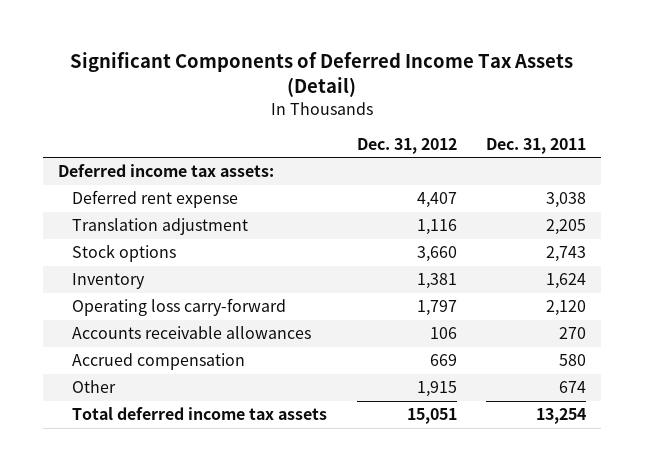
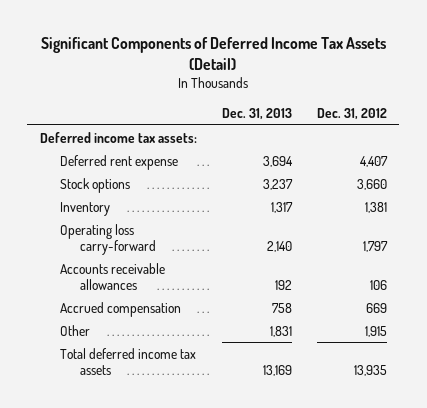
- | Dec. 31, 2012 | Dec. 31, 2011
+ | Dec. 31, 2013 | Dec. 31, 2012
- Translation adjustment | 1,116 | 2,205
- Total deferred income tax assets | 15,051 | 13,254
+ Total deferred income tax assets | 13,169 | 13,935

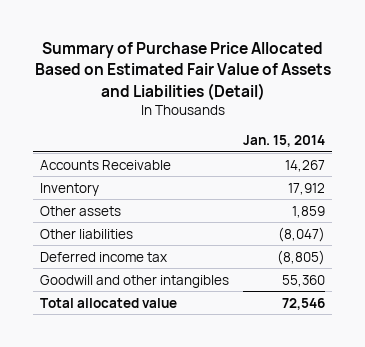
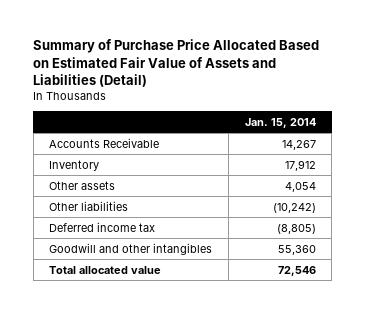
- Other assets | 1,859
- Other liabilities | (8,047)
+ Other assets | 4,054
+ Other liabilities | (10,242)

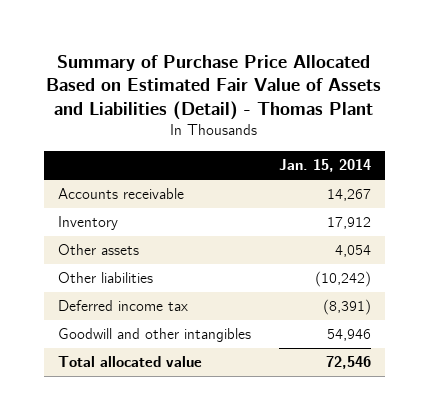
- Summary of Purchase Price Allocated Based on Estimated Fair Value of Assets and Liabilities (Detail)
+ Summary of Purchase Price Allocated Based on Estimated Fair Value of Assets and Liabilities (Detail) - Thomas Plant
- Accounts Receivable | 14,267
+ Accounts receivable | 14,267
- Deferred income tax | (8,805)
- Goodwill and other intangibles | 55,360
+ Deferred income tax | (8,391)
+ Goodwill and other intangibles | 54,946

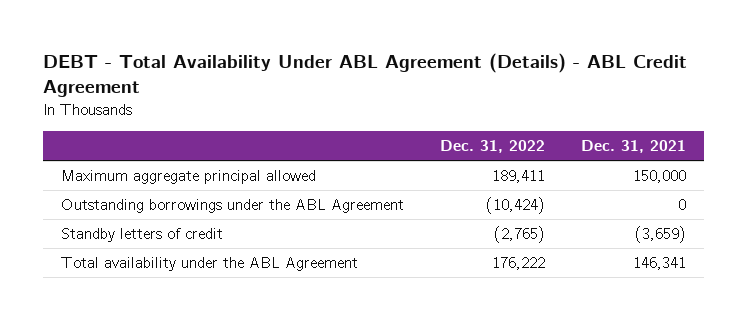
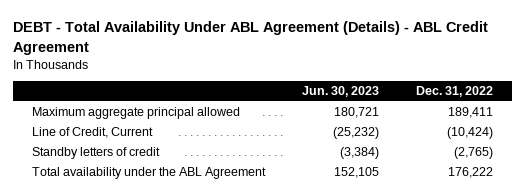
- | Dec. 31, 2022 | Dec. 31, 2021
+ | Jun. 30, 2023 | Dec. 31, 2022
- Outstanding borrowings under the ABL Agreement | (10,424) | 0
+ Line of Credit, Current | (25,232) | (10,424)

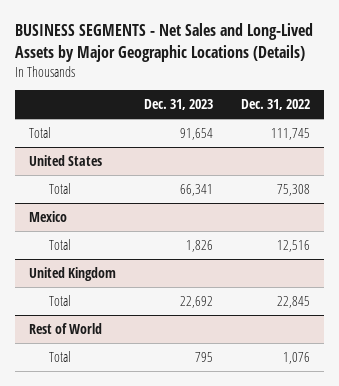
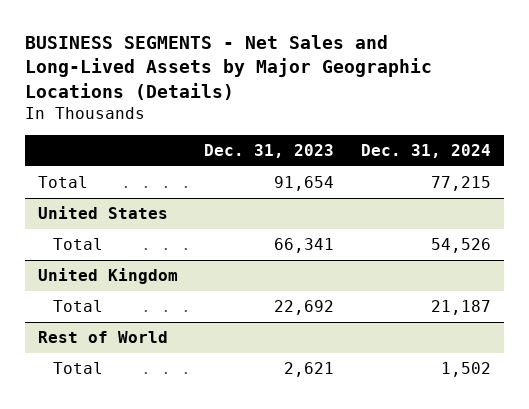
- | Dec. 31, 2023 | Dec. 31, 2022
+ | Dec. 31, 2023 | Dec. 31, 2024
- Mexico
- Total | 1,826 | 12,516
@ Rest of World
- Total | 795 | 1,076
+ Total | 2,621 | 1,502

